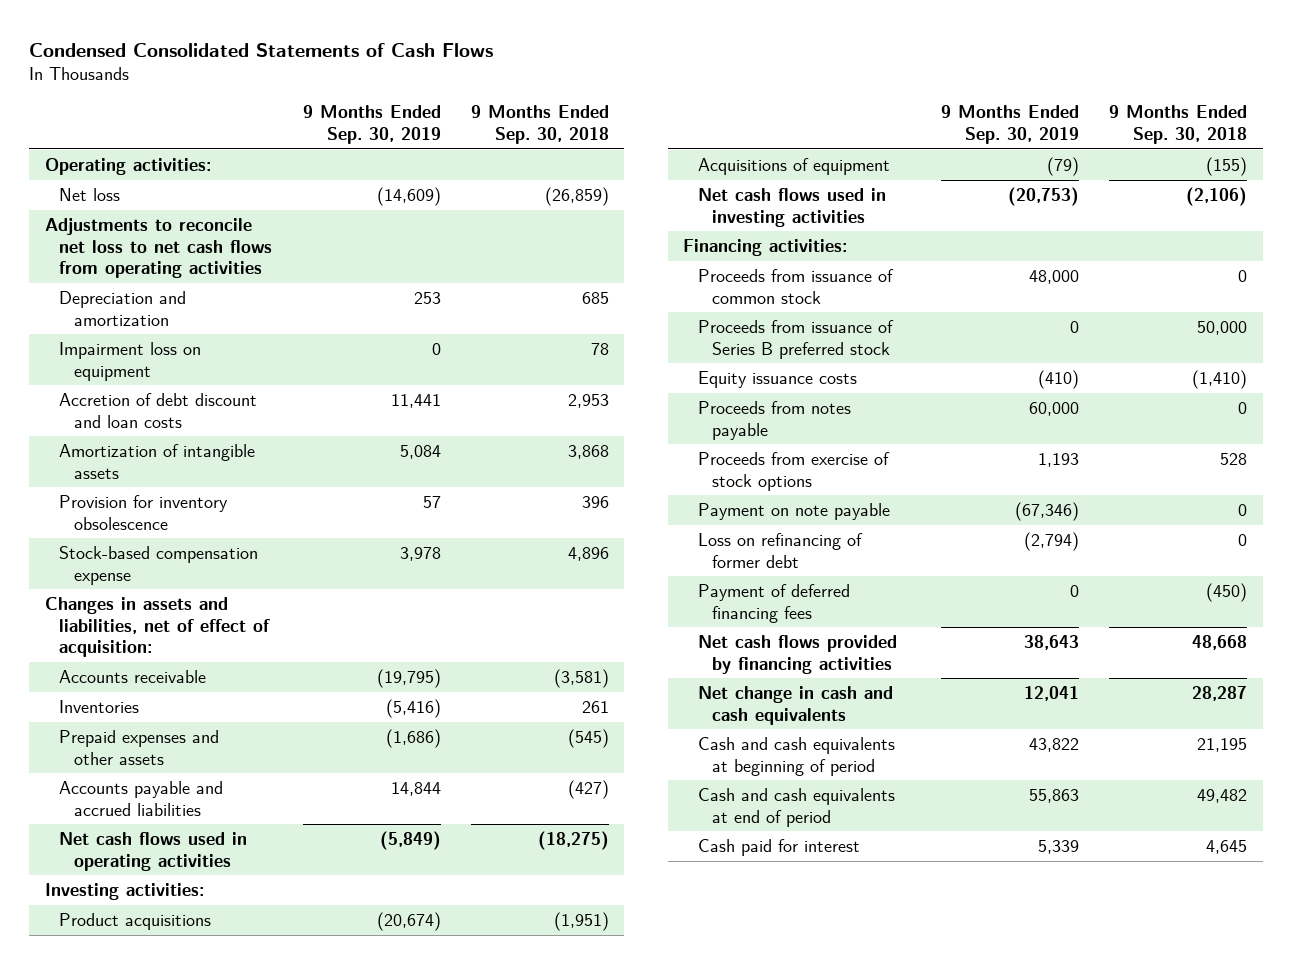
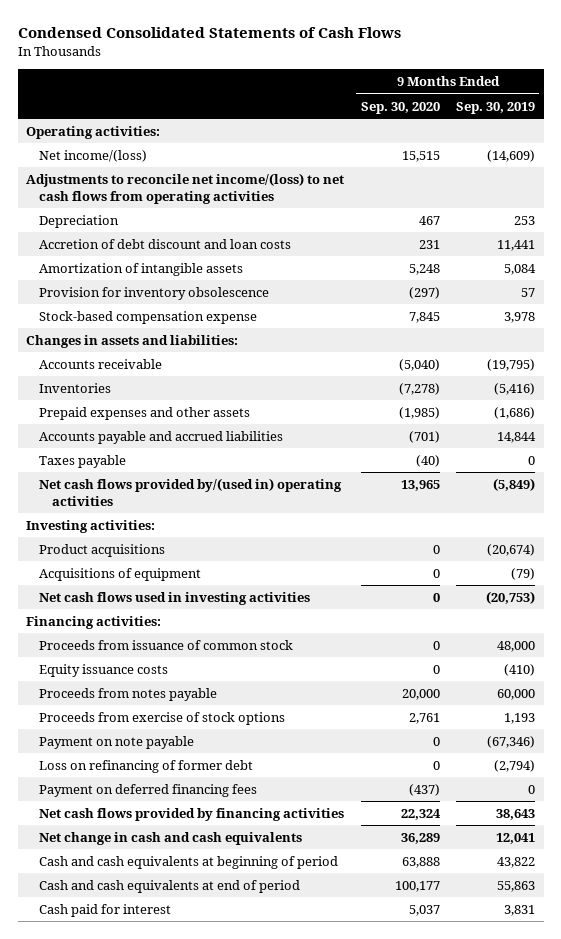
- | 9 Months Ended Sep. 30, 2019 | 9 Months Ended Sep. 30, 2018
+ | 9 Months Ended Sep. 30, 2020 | 9 Months Ended Sep. 30, 2019
- Net loss | (14,609) | (26,859)
- Adjustments to reconcile net loss to net cash flows from operating activities
- Depreciation and amortization | 253 | 685
- Impairment loss on equipment | 0 | 78
+ Net income/(loss) | 15,515 | (14,609)
+ Adjustments to reconcile net income/(loss) to net cash flows from operating activities
+ Depreciation | 467 | 253
- Changes in assets and liabilities, net of effect of acquisition:
+ Changes in assets and liabilities:
- Net cash flows used in operating activities | (5,849) | (18,275)
+ Taxes payable | (40) | 0
+ Net cash flows provided by/(used in) operating activities | 13,965 | (5,849)
- Proceeds from issuance of Series B preferred stock | 0 | 50,000
- Payment of deferred financing fees | 0 | (450)
+ Payment on deferred financing fees | (437) | 0
- Cash paid for interest | 5,339 | 4,645
+ Cash paid for interest | 5,037 | 3,831

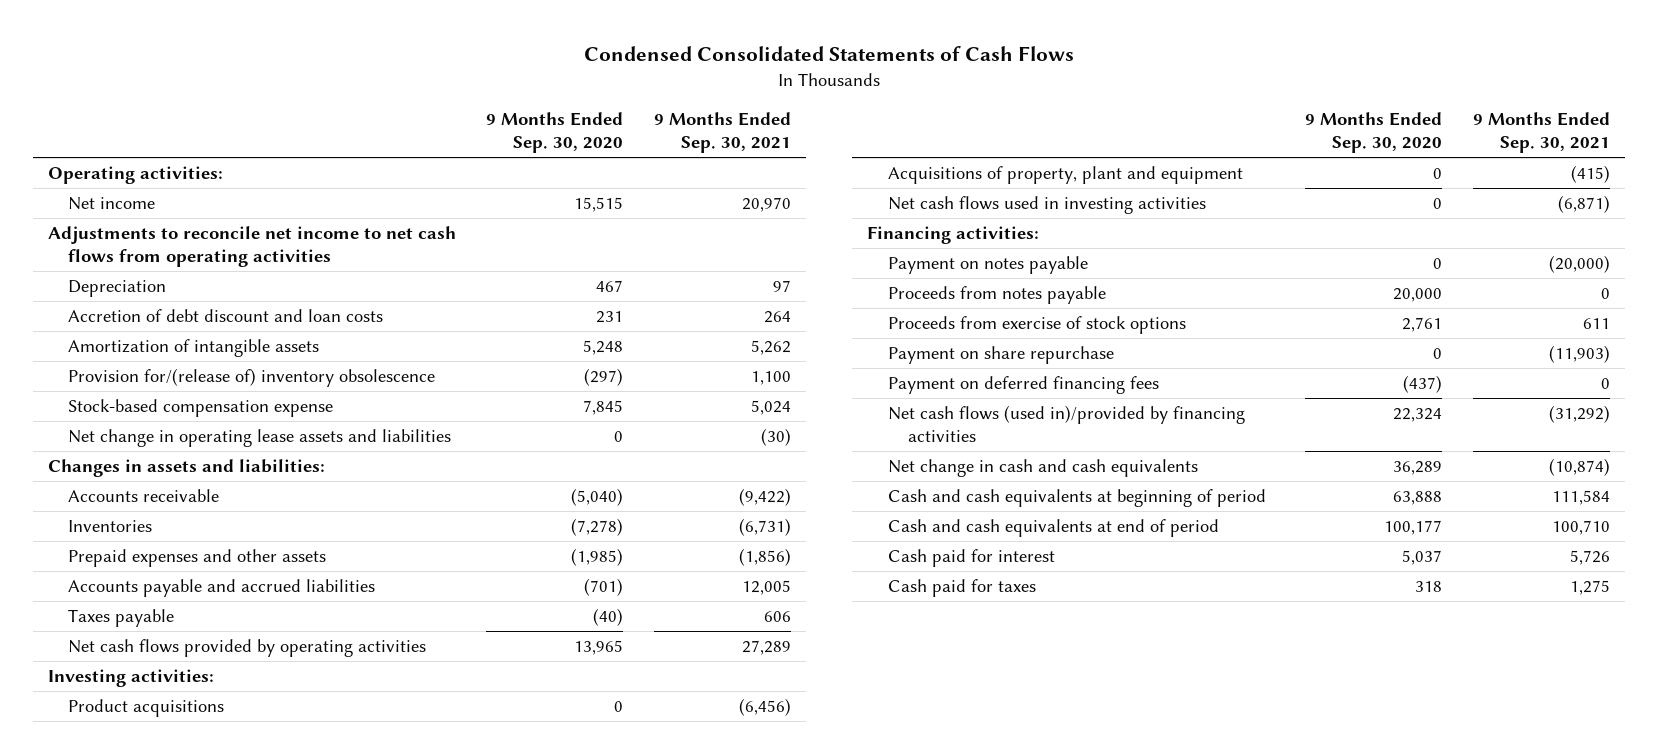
- | 9 Months Ended Sep. 30, 2020 | 9 Months Ended Sep. 30, 2019
+ | 9 Months Ended Sep. 30, 2020 | 9 Months Ended Sep. 30, 2021
- Net income/(loss) | 15,515 | (14,609)
- Adjustments to reconcile net income/(loss) to net cash flows from operating activities
+ Net income | 15,515 | 20,970
+ Adjustments to reconcile net income to net cash flows from operating activities
- Provision for inventory obsolescence | (297) | 57
+ Provision for/(release of) inventory obsolescence | (297) | 1,100
+ Net change in operating lease assets and liabilities | 0 | (30)
- Net cash flows provided by/(used in) operating activities | 13,965 | (5,849)
+ Net cash flows provided by operating activities | 13,965 | 27,289
- Acquisitions of equipment | 0 | (79)
+ Acquisitions of property, plant and equipment | 0 | (415)
- Proceeds from issuance of common stock | 0 | 48,000
- Equity issuance costs | 0 | (410)
+ Payment on notes payable | 0 | (20,000)
- Payment on note payable | 0 | (67,346)
- Loss on refinancing of former debt | 0 | (2,794)
+ Payment on share repurchase | 0 | (11,903)
- Net cash flows provided by financing activities | 22,324 | 38,643
+ Net cash flows (used in)/provided by financing activities | 22,324 | (31,292)
+ Cash paid for taxes | 318 | 1,275

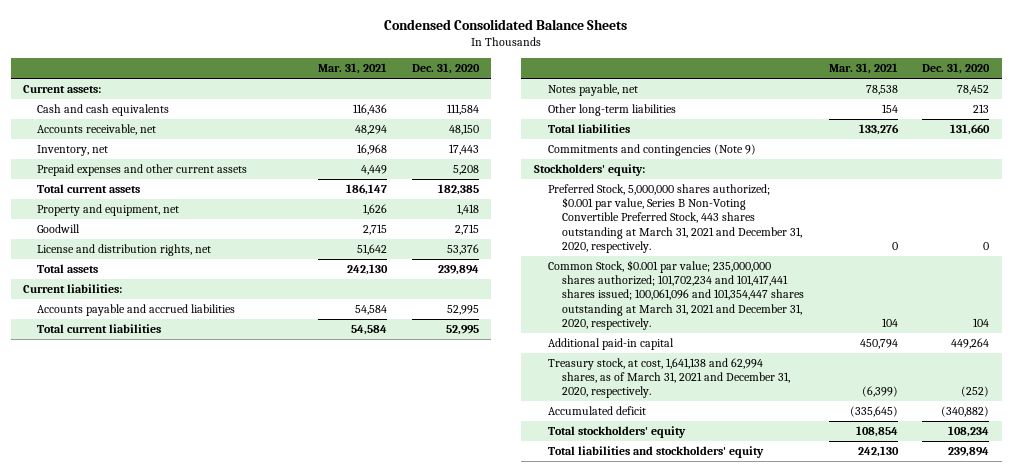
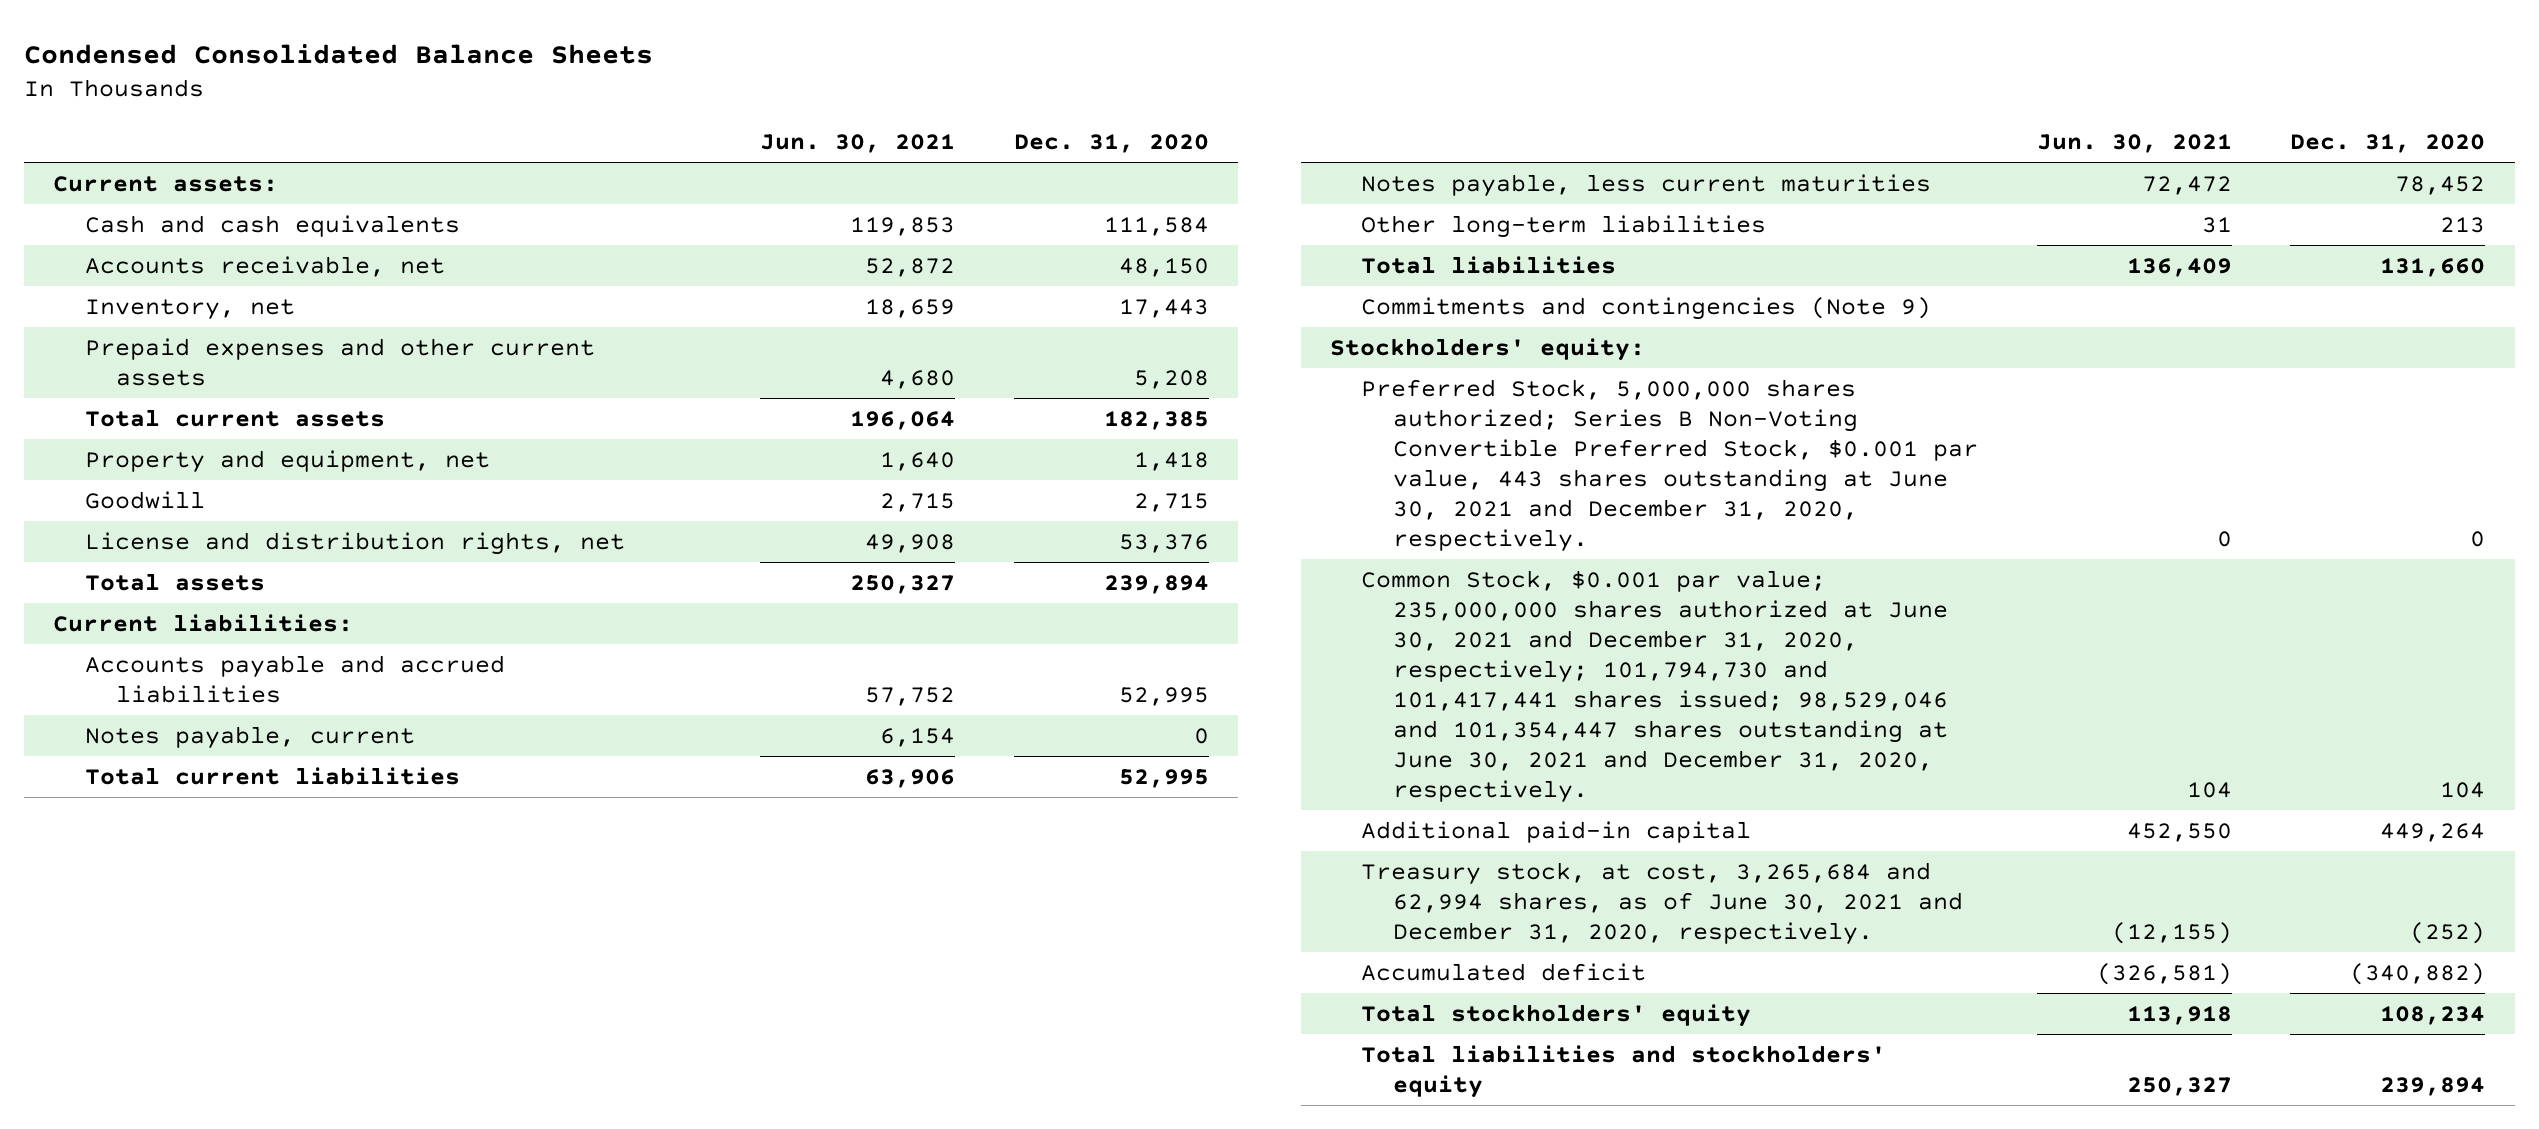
- | Mar. 31, 2021 | Dec. 31, 2020
+ | Jun. 30, 2021 | Dec. 31, 2020
+ Notes payable, current | 6,154 | 0
- Notes payable, net | 78,538 | 78,452
+ Notes payable, less current maturities | 72,472 | 78,452
- Preferred Stock, 5,000,000 shares authorized; $0.001 par value, Series B Non-Voting Convertible Preferred Stock, 443 shares outstanding at March 31, 2021 and December 31, 2020, respectively. | 0 | 0
- Common Stock, $0.001 par value; 235,000,000 shares authorized; 101,702,234 and 101,417,441 shares issued; 100,061,096 and 101,354,447 shares outstanding at March 31, 2021 and December 31, 2020, respectively. | 104 | 104
+ Preferred Stock, 5,000,000 shares authorized; Series B Non-Voting Convertible Preferred Stock, $0.001 par value, 443 shares outstanding at June 30, 2021 and December 31, 2020, respectively. | 0 | 0
+ Common Stock, $0.001 par value; 235,000,000 shares authorized at June 30, 2021 and December 31, 2020, respectively; 101,794,730 and 101,417,441 shares issued; 98,529,046 and 101,354,447 shares outstanding at June 30, 2021 and December 31, 2020, respectively. | 104 | 104
- Treasury stock, at cost, 1,641,138 and 62,994 shares, as of March 31, 2021 and December 31, 2020, respectively. | (6,399) | (252)
+ Treasury stock, at cost, 3,265,684 and 62,994 shares, as of June 30, 2021 and December 31, 2020, respectively. | (12,155) | (252)

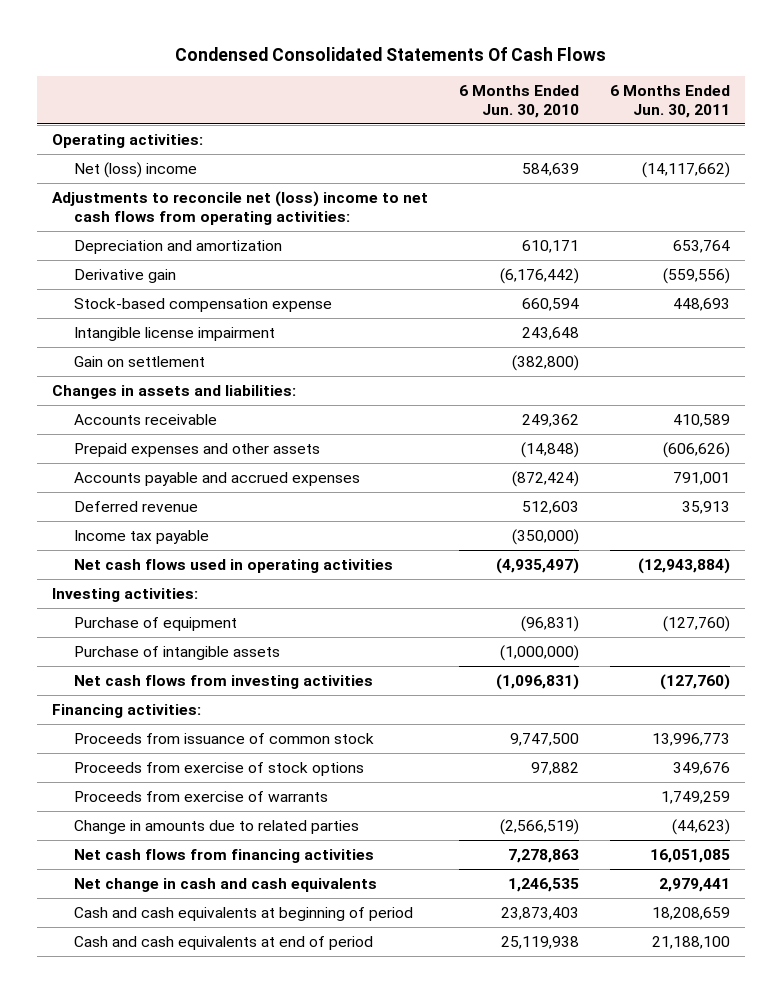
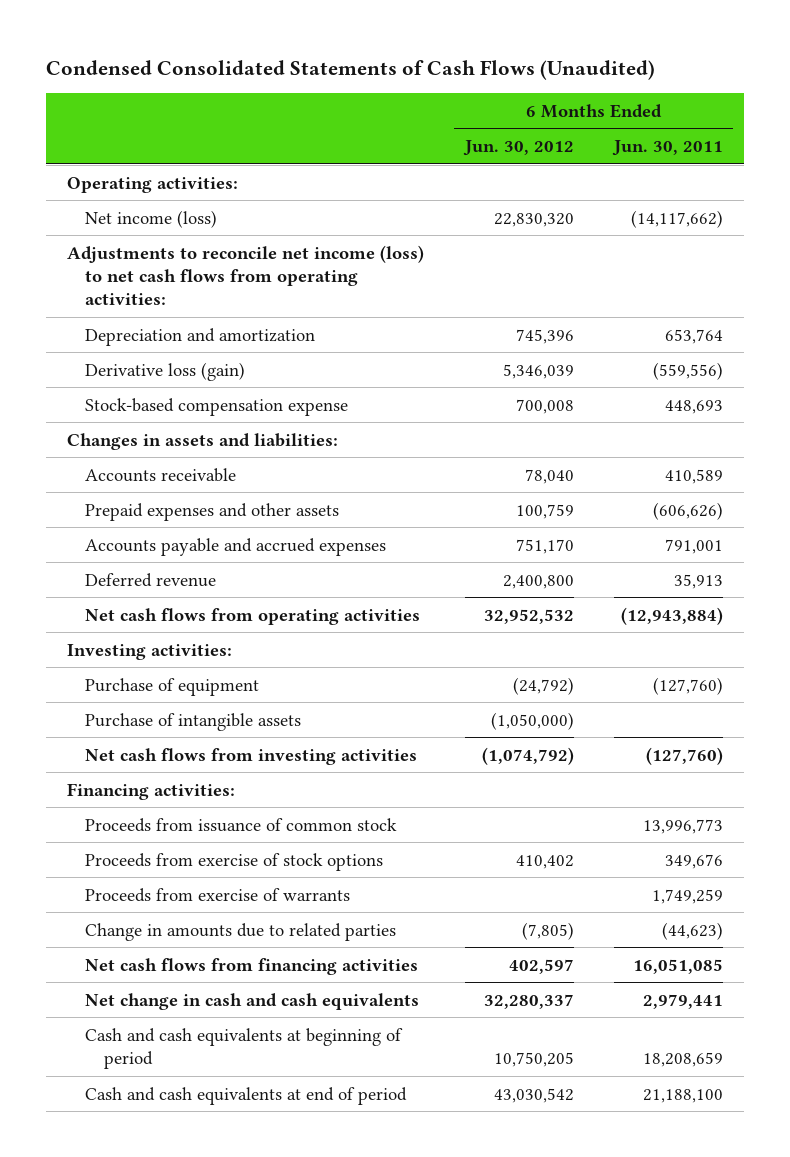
- Condensed Consolidated Statements Of Cash Flows
+ Condensed Consolidated Statements of Cash Flows (Unaudited)
- | 6 Months Ended Jun. 30, 2010 | 6 Months Ended Jun. 30, 2011
+ | 6 Months Ended Jun. 30, 2012 | 6 Months Ended Jun. 30, 2011
- Net (loss) income | 584,639 | (14,117,662)
- Adjustments to reconcile net (loss) income to net cash flows from operating activities:
+ Net income (loss) | 22,830,320 | (14,117,662)
+ Adjustments to reconcile net income (loss) to net cash flows from operating activities:
- Derivative gain | (6,176,442) | (559,556)
+ Derivative loss (gain) | 5,346,039 | (559,556)
- Intangible license impairment | 243,648 |
- Gain on settlement | (382,800) |
- Income tax payable | (350,000) |
- Net cash flows used in operating activities | (4,935,497) | (12,943,884)
+ Net cash flows from operating activities | 32,952,532 | (12,943,884)

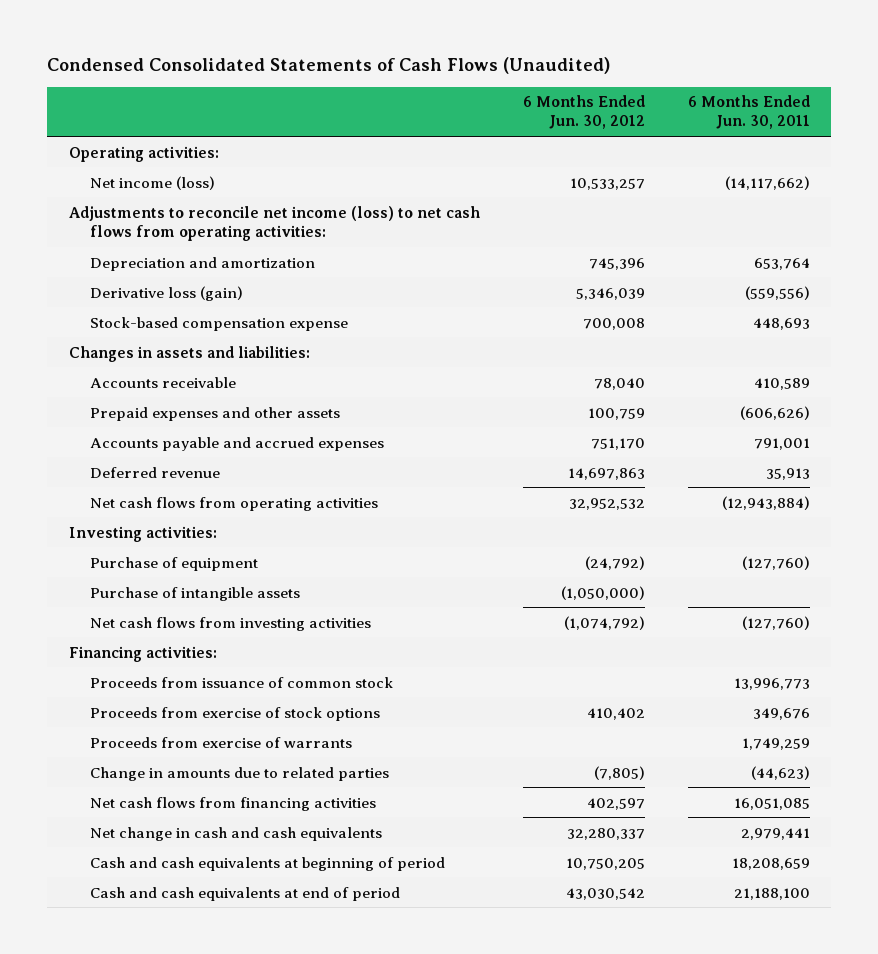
- Net income (loss) | 22,830,320 | (14,117,662)
+ Net income (loss) | 10,533,257 | (14,117,662)
- Deferred revenue | 2,400,800 | 35,913
+ Deferred revenue | 14,697,863 | 35,913

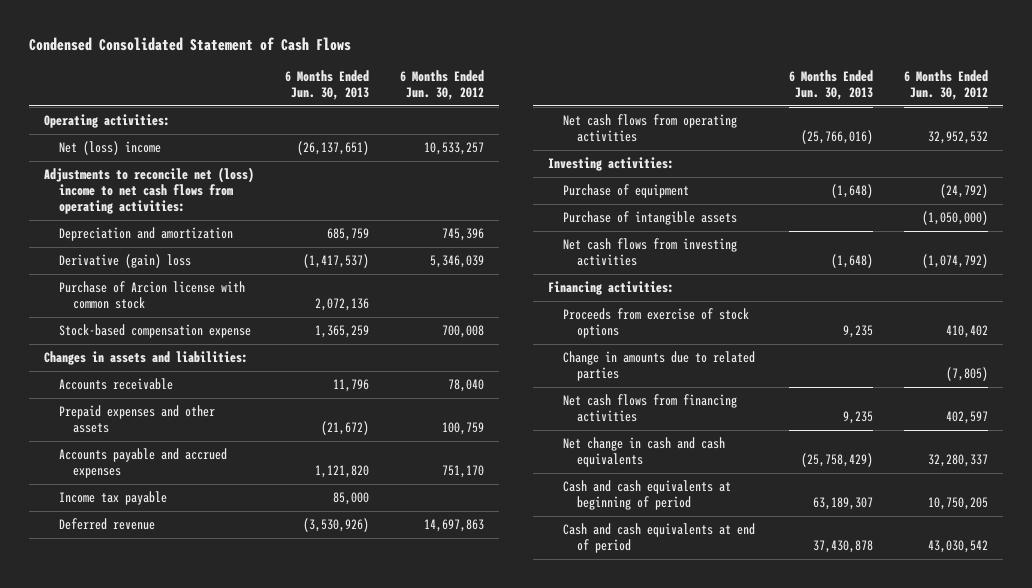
- Condensed Consolidated Statements of Cash Flows (Unaudited)
+ Condensed Consolidated Statement of Cash Flows
- | 6 Months Ended Jun. 30, 2012 | 6 Months Ended Jun. 30, 2011
+ | 6 Months Ended Jun. 30, 2013 | 6 Months Ended Jun. 30, 2012
- Net income (loss) | 10,533,257 | (14,117,662)
- Adjustments to reconcile net income (loss) to net cash flows from operating activities:
+ Net (loss) income | (26,137,651) | 10,533,257
+ Adjustments to reconcile net (loss) income to net cash flows from operating activities:
- Derivative loss (gain) | 5,346,039 | (559,556)
+ Derivative (gain) loss | (1,417,537) | 5,346,039
+ Purchase of Arcion license with common stock | 2,072,136 |
+ Income tax payable | 85,000 |
- Proceeds from issuance of common stock | | 13,996,773
- Proceeds from exercise of warrants | | 1,749,259

